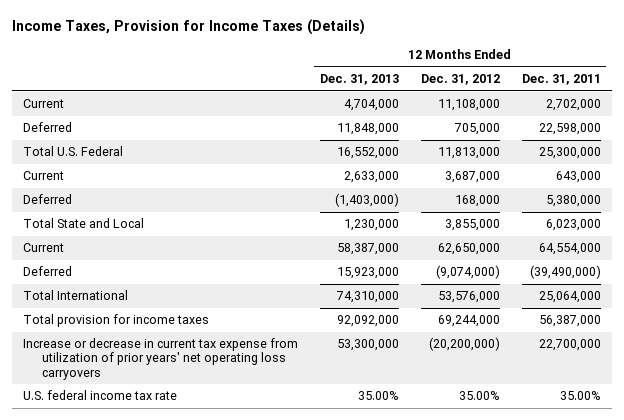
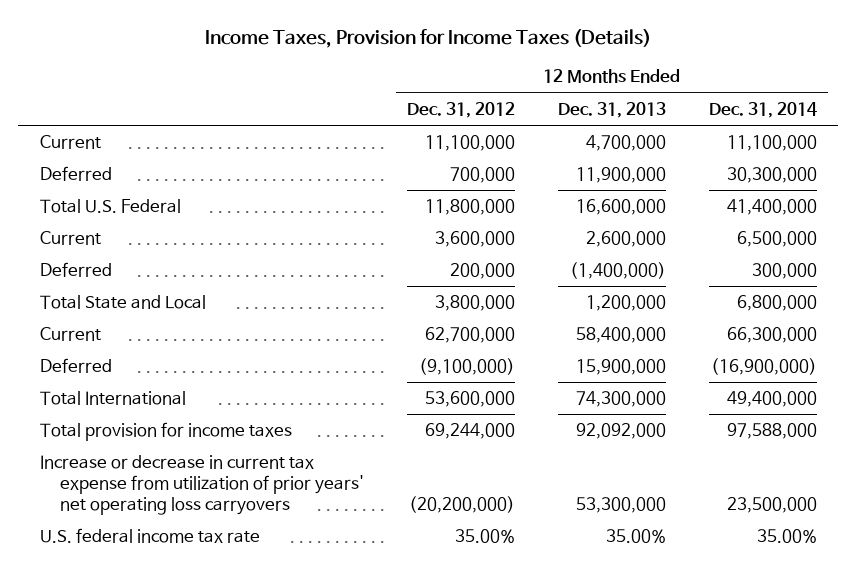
- | 12 Months Ended Dec. 31, 2013 | 12 Months Ended Dec. 31, 2012 | 12 Months Ended Dec. 31, 2011
+ | 12 Months Ended Dec. 31, 2012 | 12 Months Ended Dec. 31, 2013 | 12 Months Ended Dec. 31, 2014
- Current | 4,704,000 | 11,108,000 | 2,702,000
- Deferred | 11,848,000 | 705,000 | 22,598,000
- Total U.S. Federal | 16,552,000 | 11,813,000 | 25,300,000
- Current | 2,633,000 | 3,687,000 | 643,000
- Deferred | (1,403,000) | 168,000 | 5,380,000
- Total State and Local | 1,230,000 | 3,855,000 | 6,023,000
- Current | 58,387,000 | 62,650,000 | 64,554,000
- Deferred | 15,923,000 | (9,074,000) | (39,490,000)
- Total International | 74,310,000 | 53,576,000 | 25,064,000
+ Current | 11,100,000 | 4,700,000 | 11,100,000
+ Deferred | 700,000 | 11,900,000 | 30,300,000
+ Total U.S. Federal | 11,800,000 | 16,600,000 | 41,400,000
+ Current | 3,600,000 | 2,600,000 | 6,500,000
+ Deferred | 200,000 | (1,400,000) | 300,000
+ Total State and Local | 3,800,000 | 1,200,000 | 6,800,000
+ Current | 62,700,000 | 58,400,000 | 66,300,000
+ Deferred | (9,100,000) | 15,900,000 | (16,900,000)
+ Total International | 53,600,000 | 74,300,000 | 49,400,000

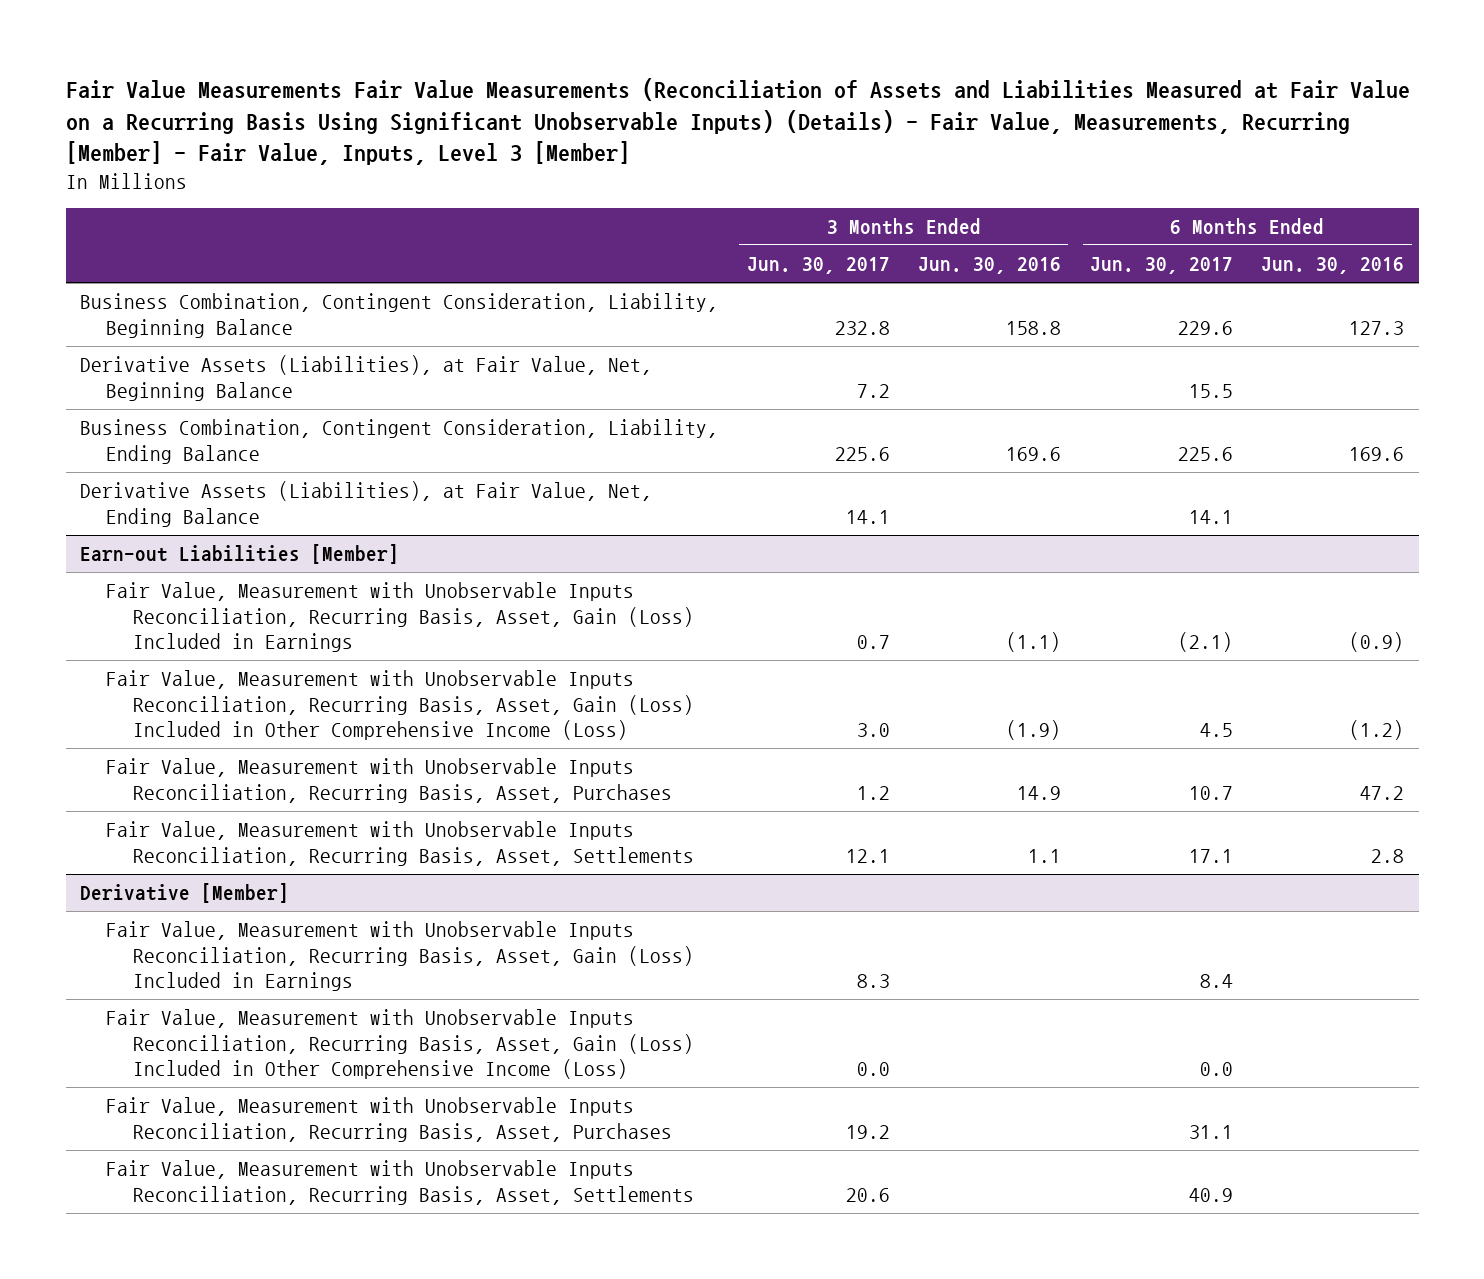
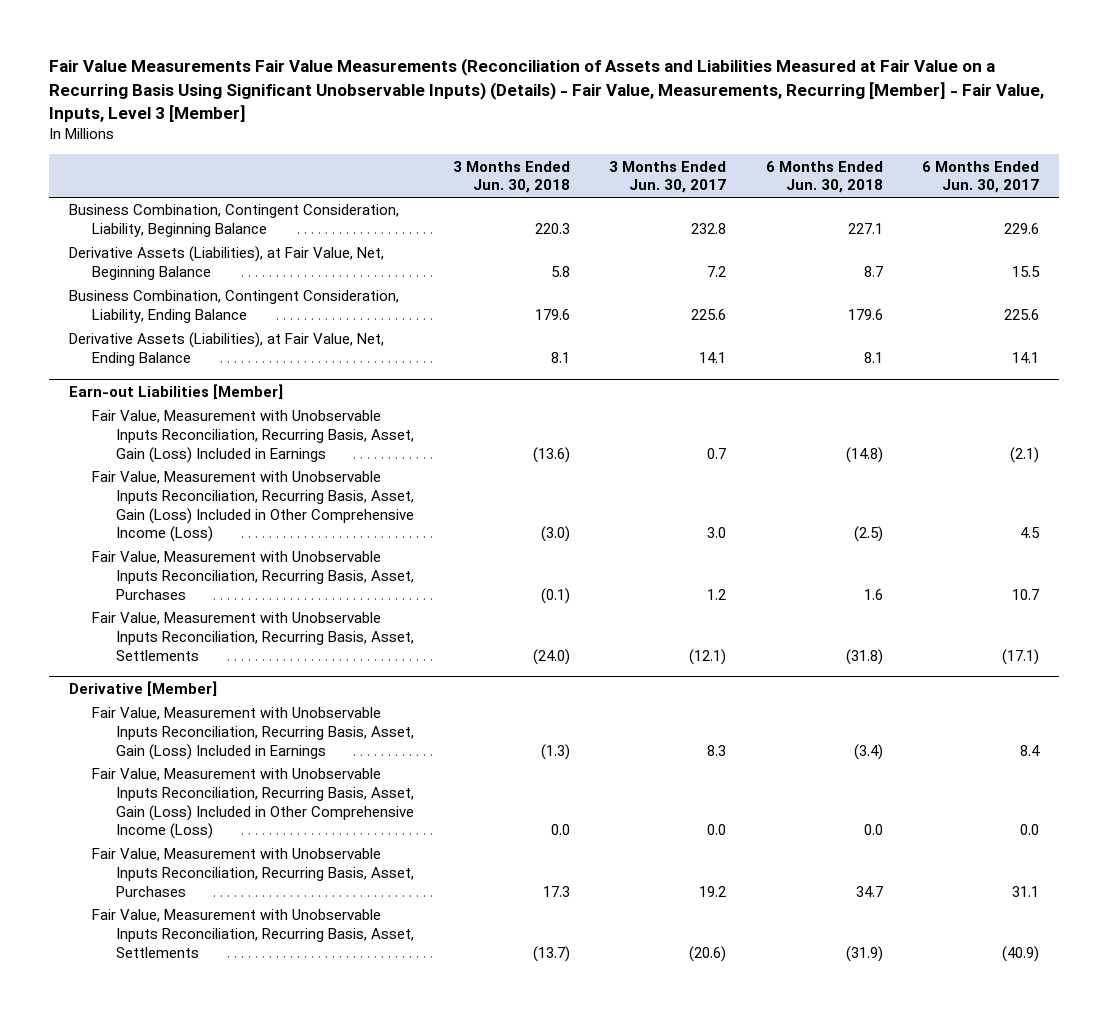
- | 3 Months Ended Jun. 30, 2017 | 3 Months Ended Jun. 30, 2016 | 6 Months Ended Jun. 30, 2017 | 6 Months Ended Jun. 30, 2016
+ | 3 Months Ended Jun. 30, 2018 | 3 Months Ended Jun. 30, 2017 | 6 Months Ended Jun. 30, 2018 | 6 Months Ended Jun. 30, 2017
@ Earn-out Liabilities [Member]
- Fair Value, Measurement with Unobservable Inputs Reconciliation, Recurring Basis, Asset, Settlements | 12.1 | 1.1 | 17.1 | 2.8
+ Fair Value, Measurement with Unobservable Inputs Reconciliation, Recurring Basis, Asset, Settlements | (24.0) | (12.1) | (31.8) | (17.1)
@ Derivative [Member]
- Fair Value, Measurement with Unobservable Inputs Reconciliation, Recurring Basis, Asset, Settlements | 20.6 | | 40.9 |
+ Fair Value, Measurement with Unobservable Inputs Reconciliation, Recurring Basis, Asset, Settlements | (13.7) | (20.6) | (31.9) | (40.9)

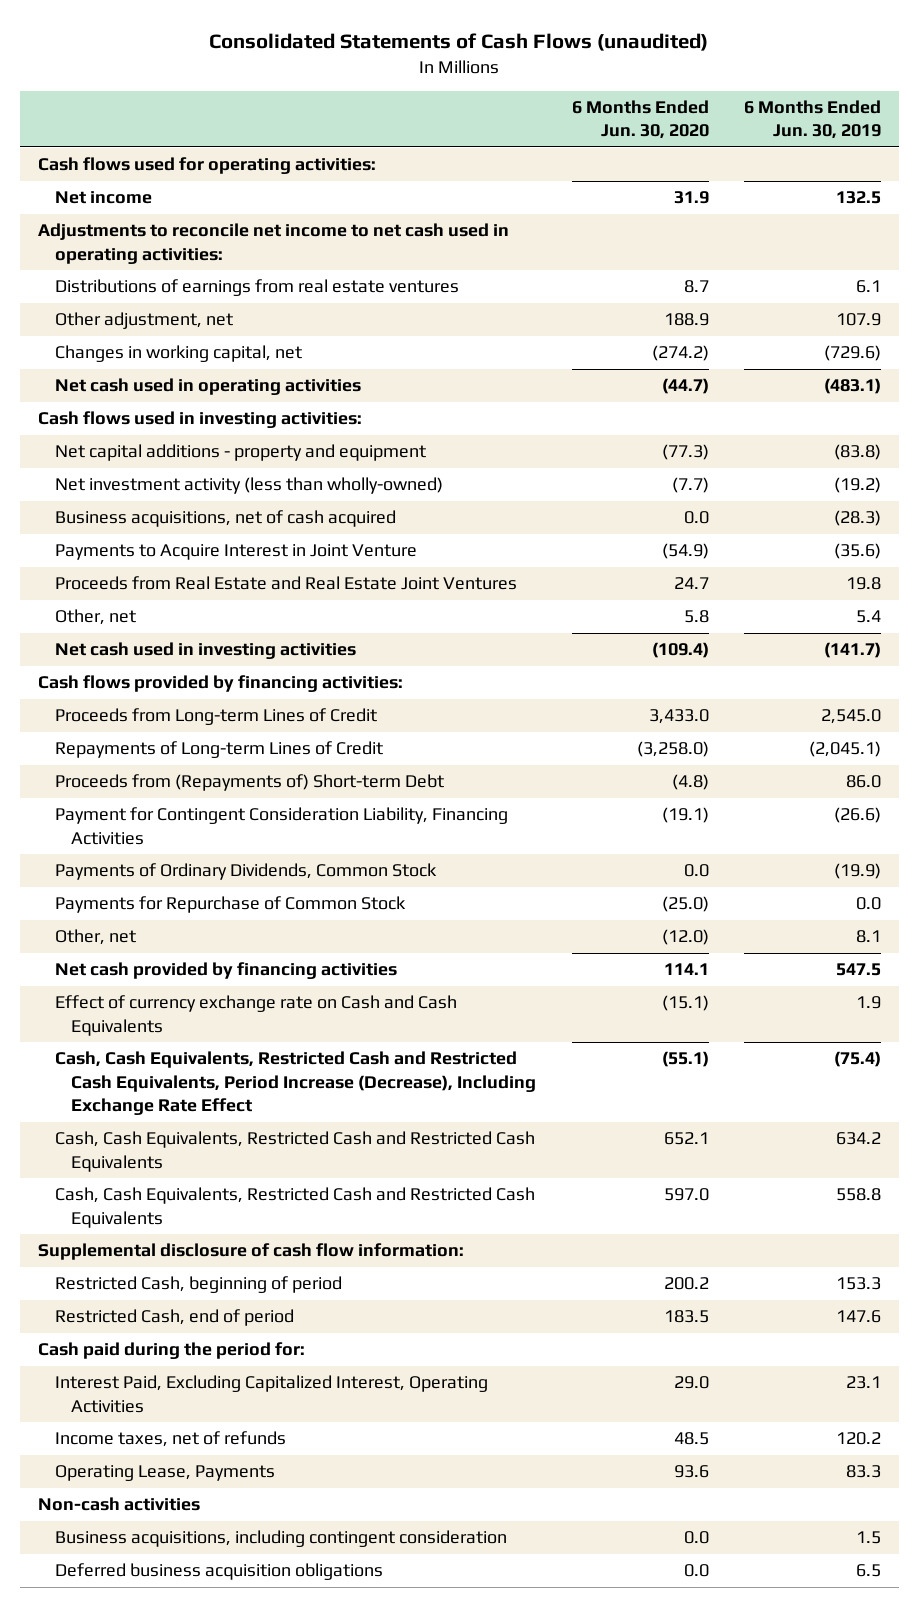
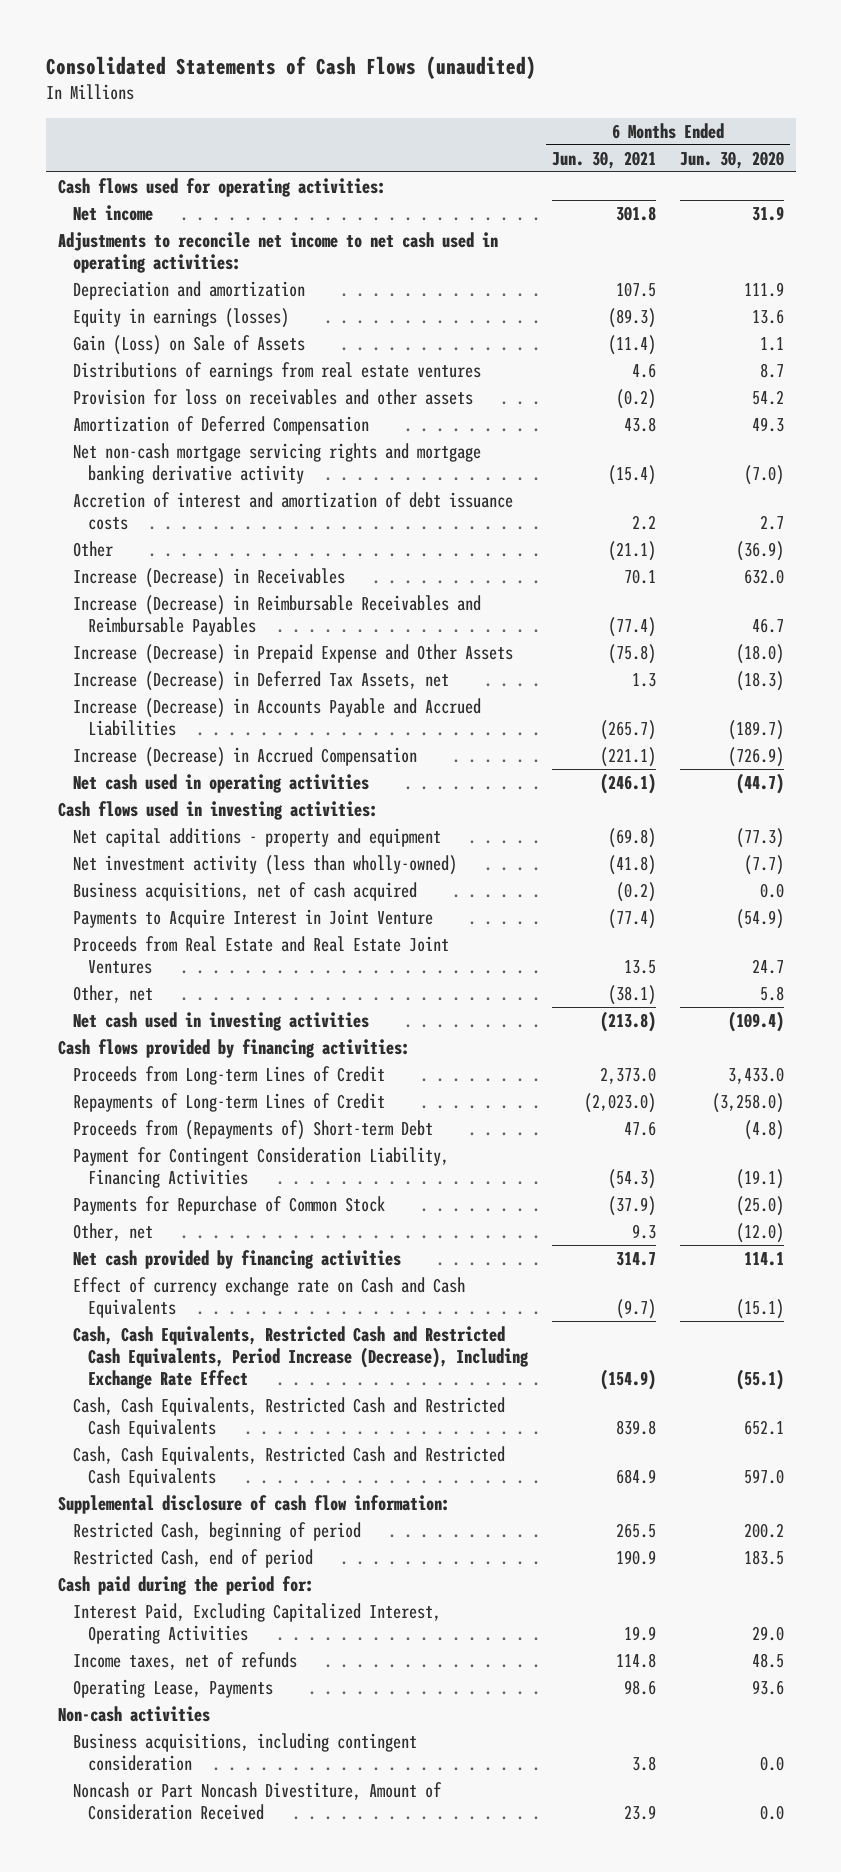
- | 6 Months Ended Jun. 30, 2020 | 6 Months Ended Jun. 30, 2019
+ | 6 Months Ended Jun. 30, 2021 | 6 Months Ended Jun. 30, 2020
+ Depreciation and amortization | 107.5 | 111.9
+ Equity in earnings (losses) | (89.3) | 13.6
+ Gain (Loss) on Sale of Assets | (11.4) | 1.1
- Other adjustment, net | 188.9 | 107.9
- Changes in working capital, net | (274.2) | (729.6)
+ Provision for loss on receivables and other assets | (0.2) | 54.2
+ Amortization of Deferred Compensation | 43.8 | 49.3
+ Net non-cash mortgage servicing rights and mortgage banking derivative activity | (15.4) | (7.0)
+ Accretion of interest and amortization of debt issuance costs | 2.2 | 2.7
+ Other | (21.1) | (36.9)
+ Increase (Decrease) in Receivables | 70.1 | 632.0
+ Increase (Decrease) in Reimbursable Receivables and Reimbursable Payables | (77.4) | 46.7
+ Increase (Decrease) in Prepaid Expense and Other Assets | (75.8) | (18.0)
+ Increase (Decrease) in Deferred Tax Assets, net | 1.3 | (18.3)
+ Increase (Decrease) in Accounts Payable and Accrued Liabilities | (265.7) | (189.7)
+ Increase (Decrease) in Accrued Compensation | (221.1) | (726.9)
- Payments of Ordinary Dividends, Common Stock | 0.0 | (19.9)
- Deferred business acquisition obligations | 0.0 | 6.5
+ Noncash or Part Noncash Divestiture, Amount of Consideration Received | 23.9 | 0.0

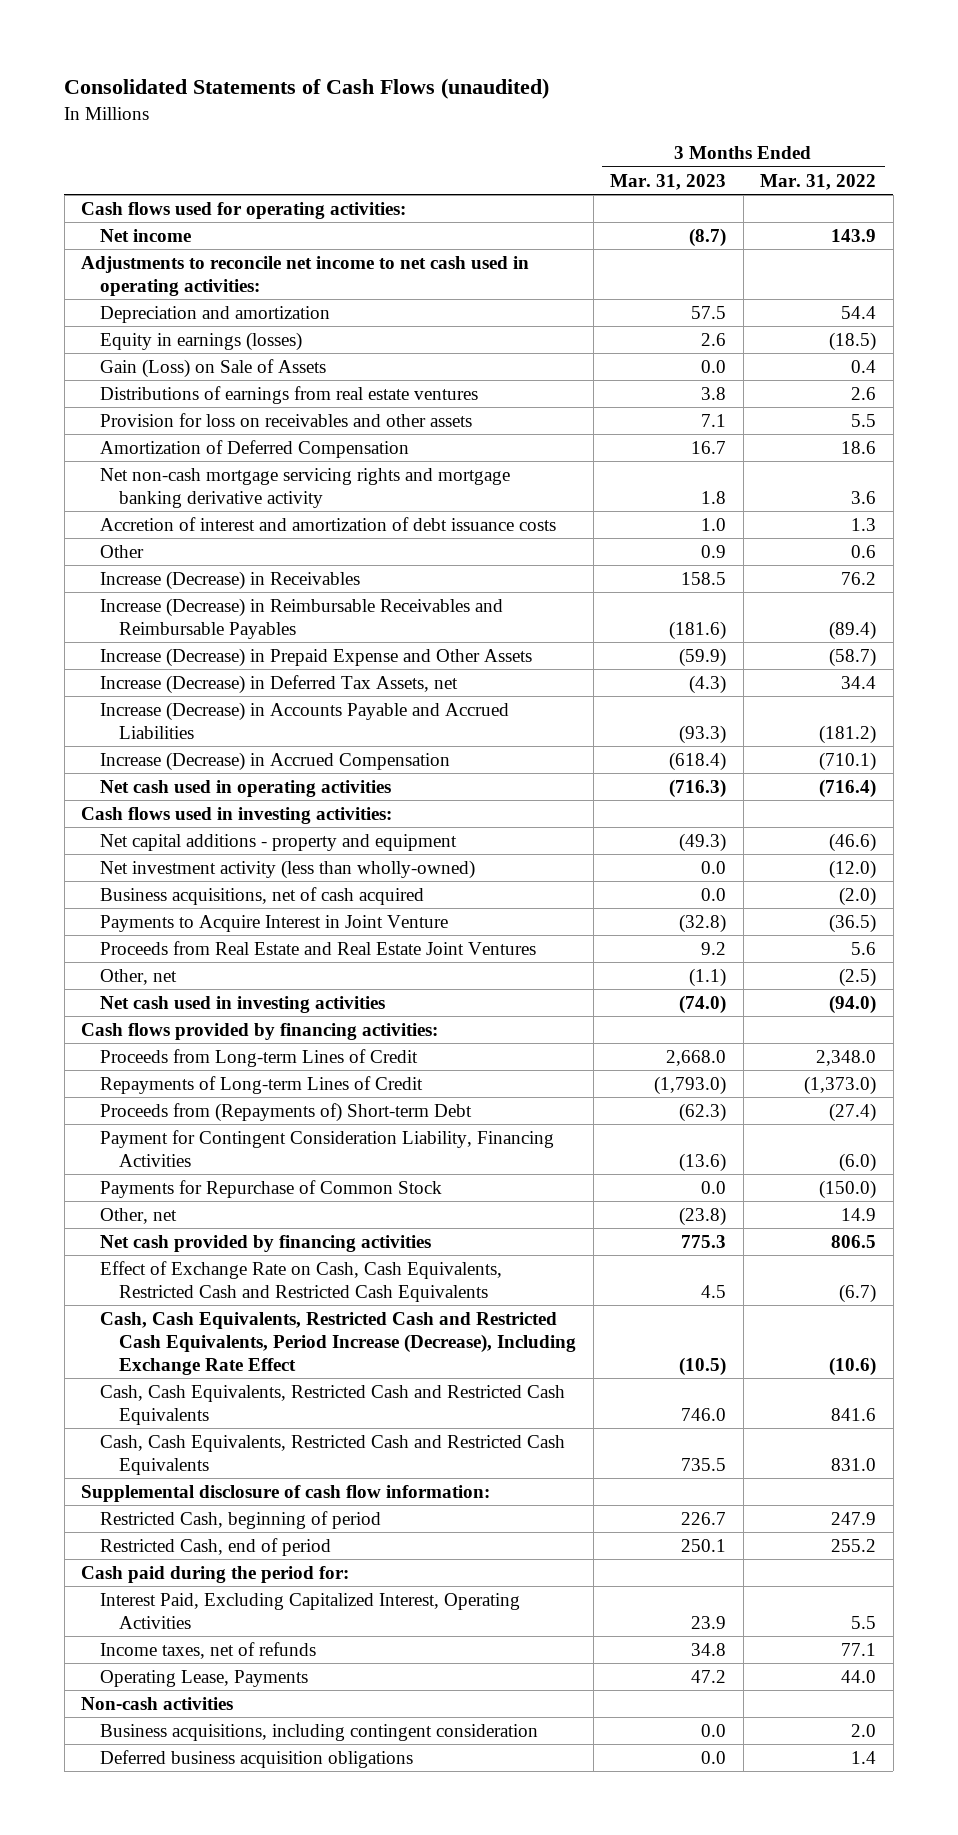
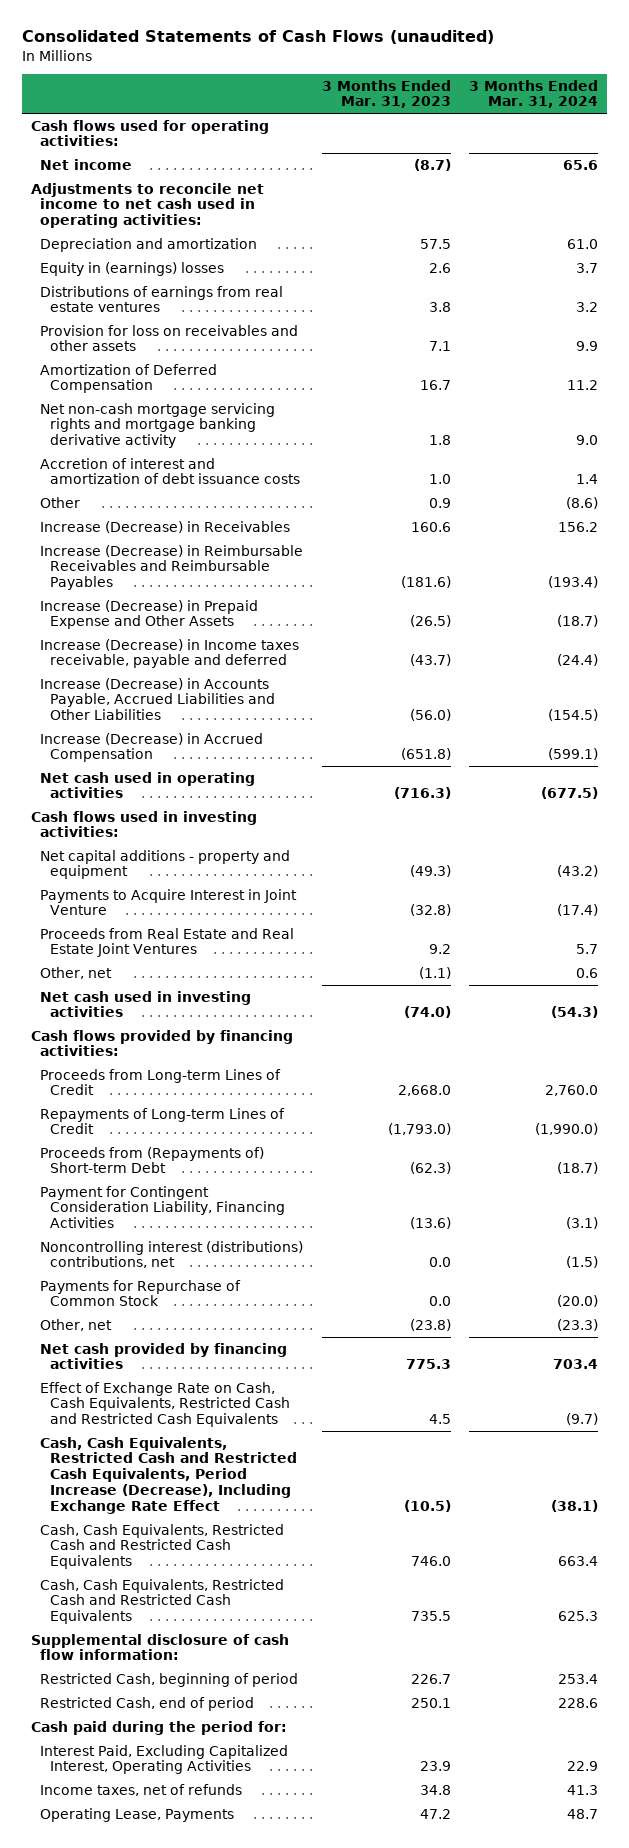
- | 3 Months Ended Mar. 31, 2023 | 3 Months Ended Mar. 31, 2022
+ | 3 Months Ended Mar. 31, 2023 | 3 Months Ended Mar. 31, 2024
- Equity in earnings (losses) | 2.6 | (18.5)
- Gain (Loss) on Sale of Assets | 0.0 | 0.4
+ Equity in (earnings) losses | 2.6 | 3.7
- Increase (Decrease) in Receivables | 158.5 | 76.2
+ Increase (Decrease) in Receivables | 160.6 | 156.2
- Increase (Decrease) in Prepaid Expense and Other Assets | (59.9) | (58.7)
- Increase (Decrease) in Deferred Tax Assets, net | (4.3) | 34.4
- Increase (Decrease) in Accounts Payable and Accrued Liabilities | (93.3) | (181.2)
- Increase (Decrease) in Accrued Compensation | (618.4) | (710.1)
+ Increase (Decrease) in Prepaid Expense and Other Assets | (26.5) | (18.7)
+ Increase (Decrease) in Income taxes receivable, payable and deferred | (43.7) | (24.4)
+ Increase (Decrease) in Accounts Payable, Accrued Liabilities and Other Liabilities | (56.0) | (154.5)
+ Increase (Decrease) in Accrued Compensation | (651.8) | (599.1)
- Net investment activity (less than wholly-owned) | 0.0 | (12.0)
- Business acquisitions, net of cash acquired | 0.0 | (2.0)
+ Noncontrolling interest (distributions) contributions, net | 0.0 | (1.5)
- Non-cash activities
- Business acquisitions, including contingent consideration | 0.0 | 2.0
- Deferred business acquisition obligations | 0.0 | 1.4

